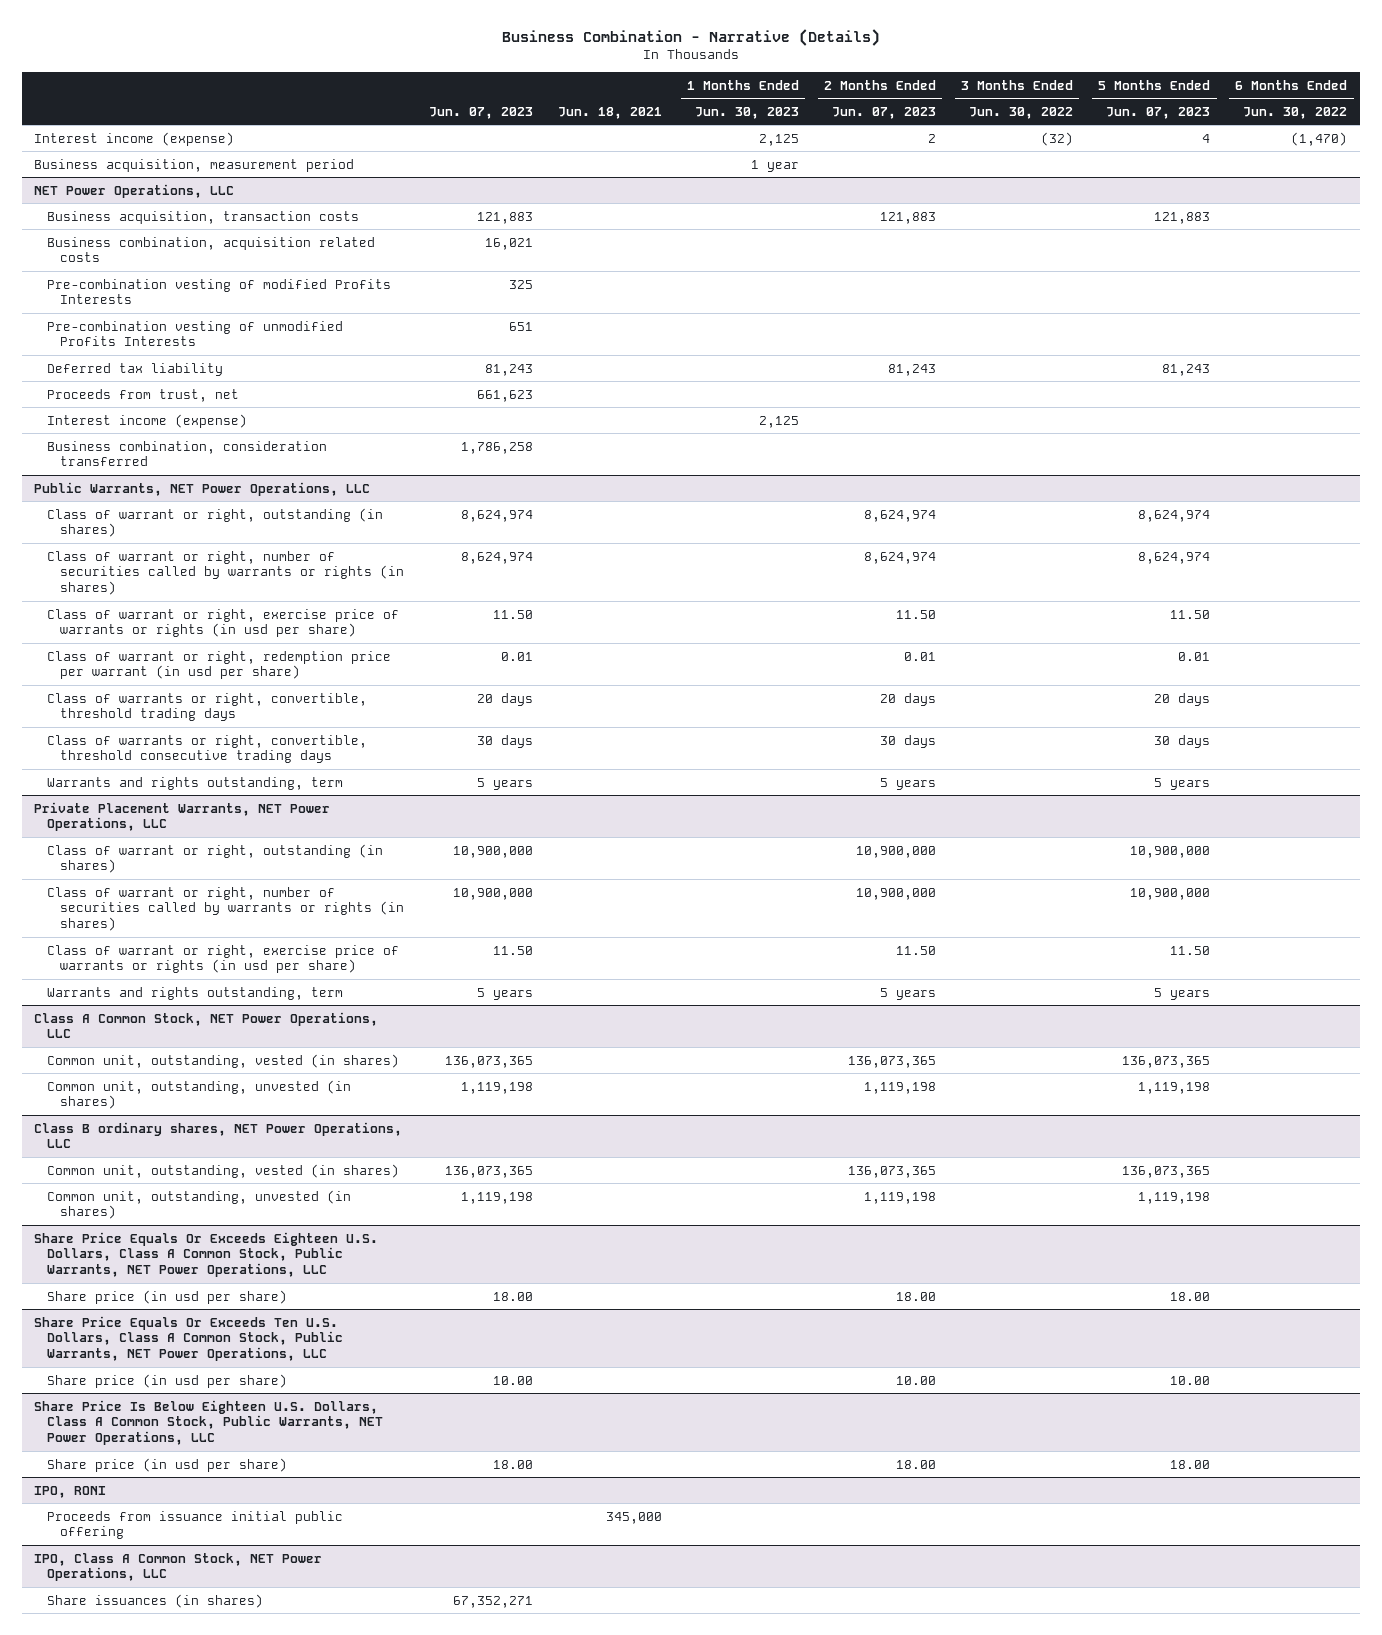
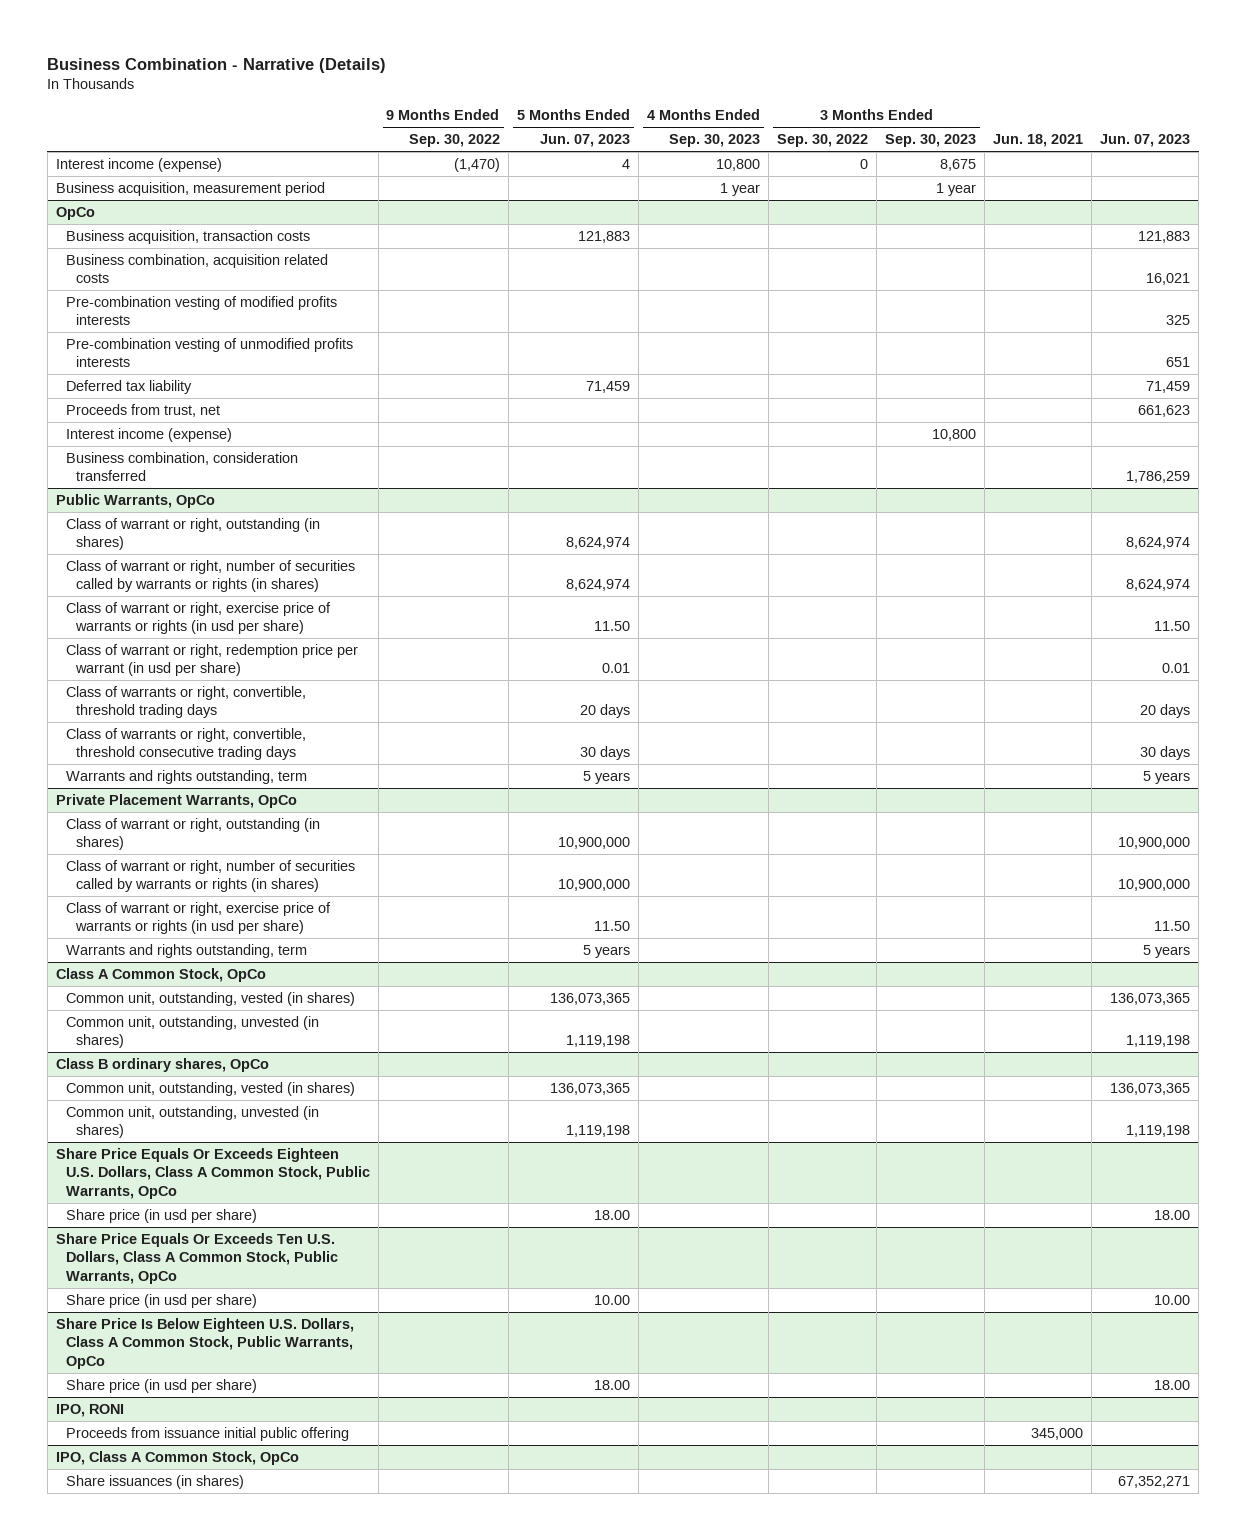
- | Jun. 07, 2023 | Jun. 18, 2021 | 1 Months Ended Jun. 30, 2023 | 2 Months Ended Jun. 07, 2023 | 3 Months Ended Jun. 30, 2022 | 5 Months Ended Jun. 07, 2023 | 6 Months Ended Jun. 30, 2022
+ | 9 Months Ended Sep. 30, 2022 | 5 Months Ended Jun. 07, 2023 | 4 Months Ended Sep. 30, 2023 | 3 Months Ended Sep. 30, 2022 | 3 Months Ended Sep. 30, 2023 | Jun. 18, 2021 | Jun. 07, 2023
- NET Power Operations, LLC
+ OpCo
- Pre-combination vesting of modified Profits Interests | 325 | | | | | |
- Pre-combination vesting of unmodified Profits Interests | 651 | | | | | |
- Deferred tax liability | 81,243 | | | 81,243 | | 81,243 |
+ Pre-combination vesting of modified profits interests | | | | | | | 325
+ Pre-combination vesting of unmodified profits interests | | | | | | | 651
+ Deferred tax liability | | 71,459 | | | | | 71,459
- Business combination, consideration transferred | 1,786,258 | | | | | |
- Public Warrants, NET Power Operations, LLC
+ Business combination, consideration transferred | | | | | | | 1,786,259
+ Public Warrants, OpCo
- Private Placement Warrants, NET Power Operations, LLC
+ Private Placement Warrants, OpCo
- Class A Common Stock, NET Power Operations, LLC
+ Class A Common Stock, OpCo
- Class B ordinary shares, NET Power Operations, LLC
+ Class B ordinary shares, OpCo
- Share Price Equals Or Exceeds Eighteen U.S. Dollars, Class A Common Stock, Public Warrants, NET Power Operations, LLC
+ Share Price Equals Or Exceeds Eighteen U.S. Dollars, Class A Common Stock, Public Warrants, OpCo
- Share Price Equals Or Exceeds Ten U.S. Dollars, Class A Common Stock, Public Warrants, NET Power Operations, LLC
+ Share Price Equals Or Exceeds Ten U.S. Dollars, Class A Common Stock, Public Warrants, OpCo
- Share Price Is Below Eighteen U.S. Dollars, Class A Common Stock, Public Warrants, NET Power Operations, LLC
+ Share Price Is Below Eighteen U.S. Dollars, Class A Common Stock, Public Warrants, OpCo
- IPO, Class A Common Stock, NET Power Operations, LLC
+ IPO, Class A Common Stock, OpCo

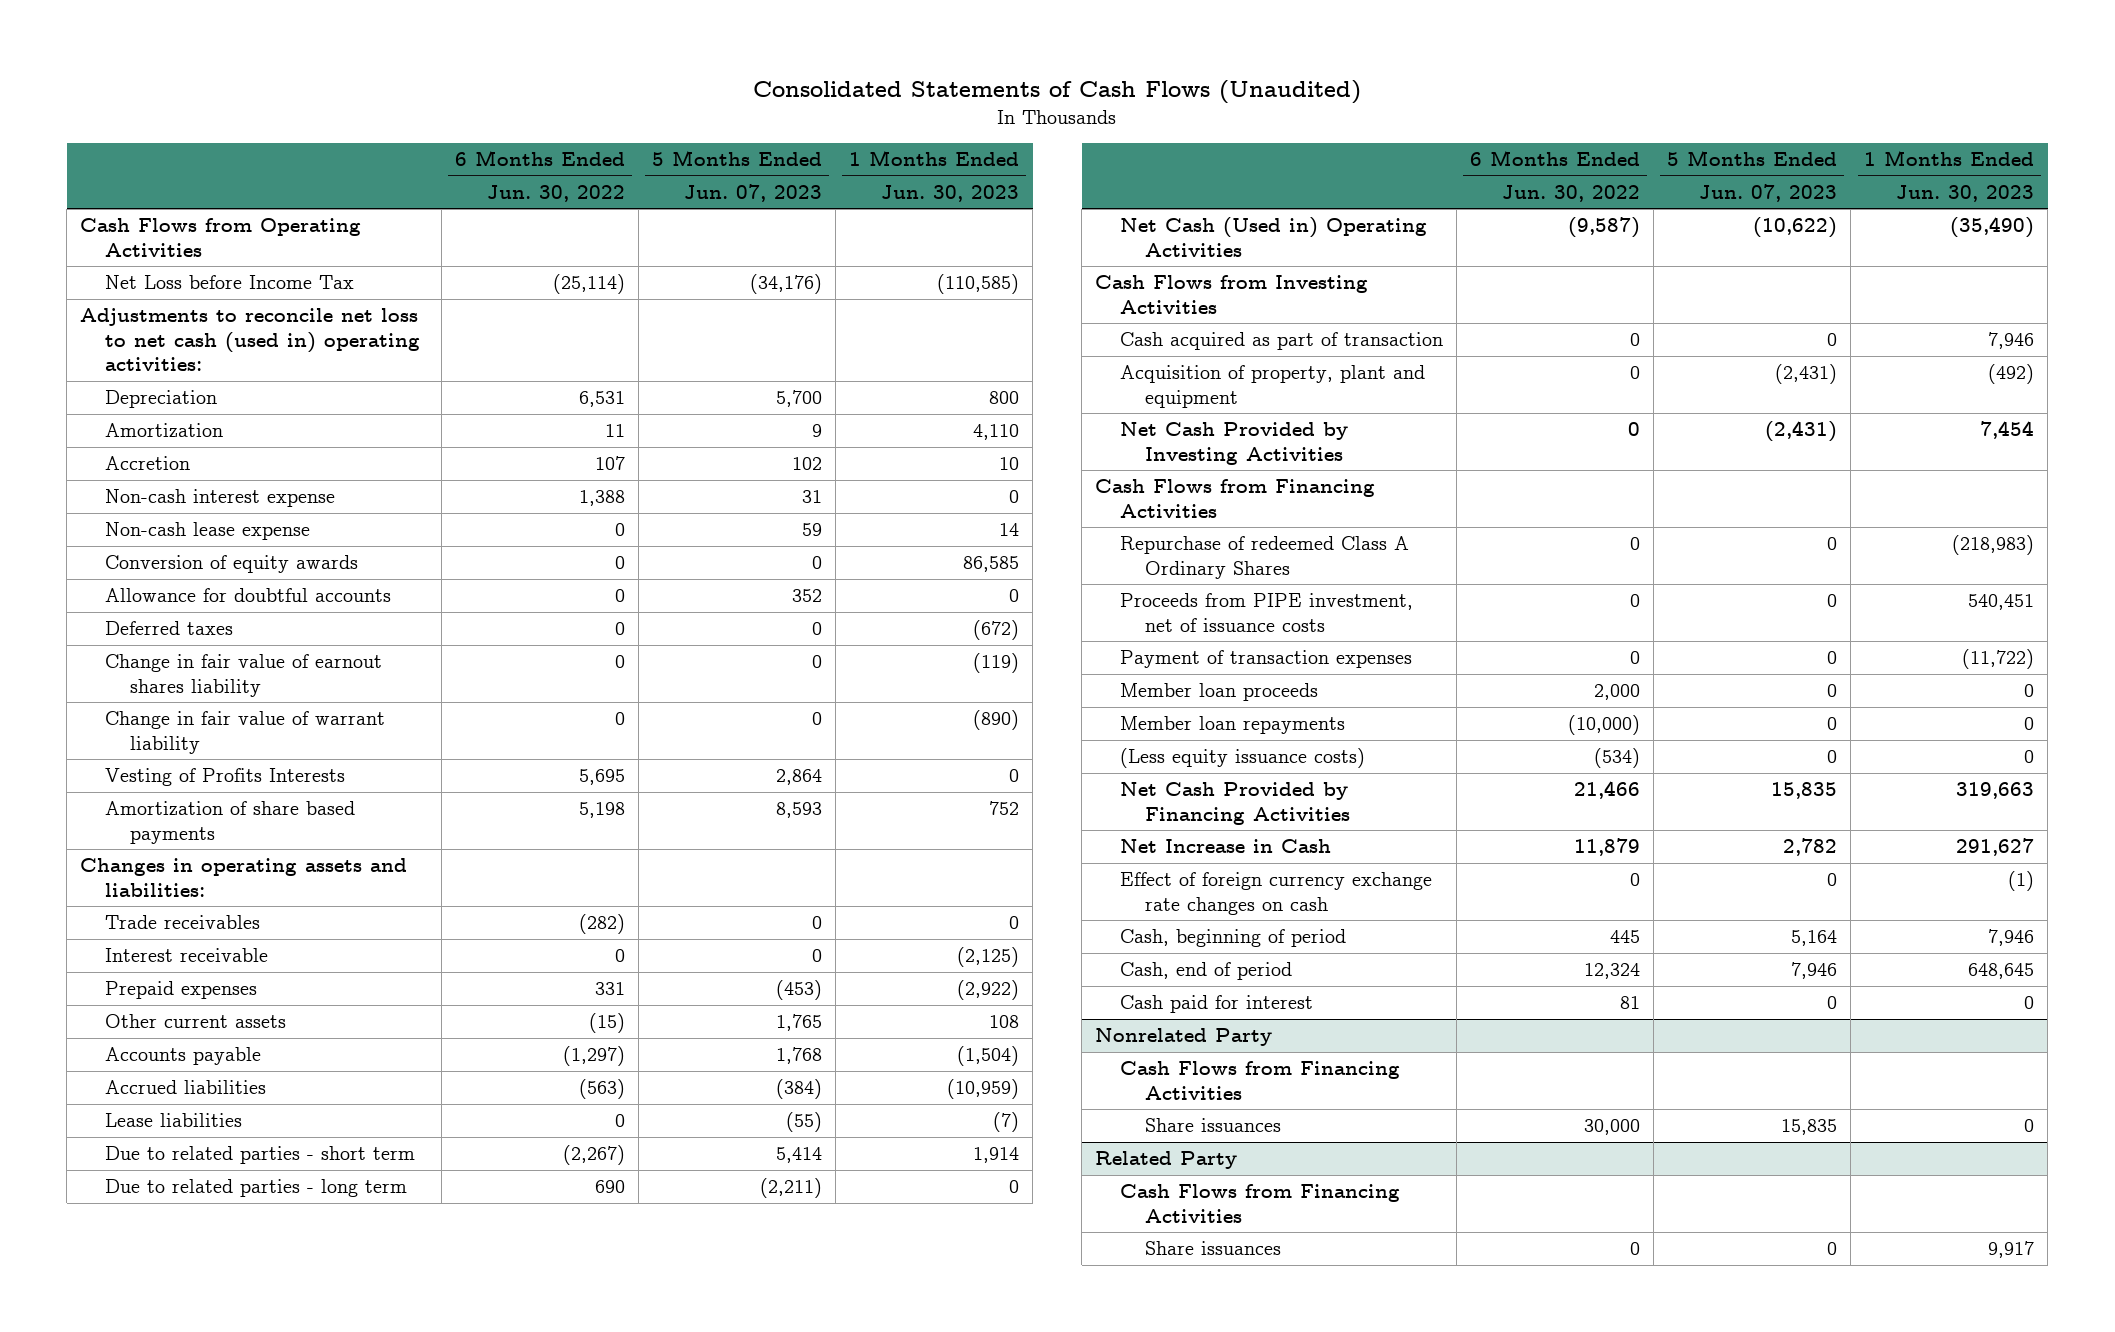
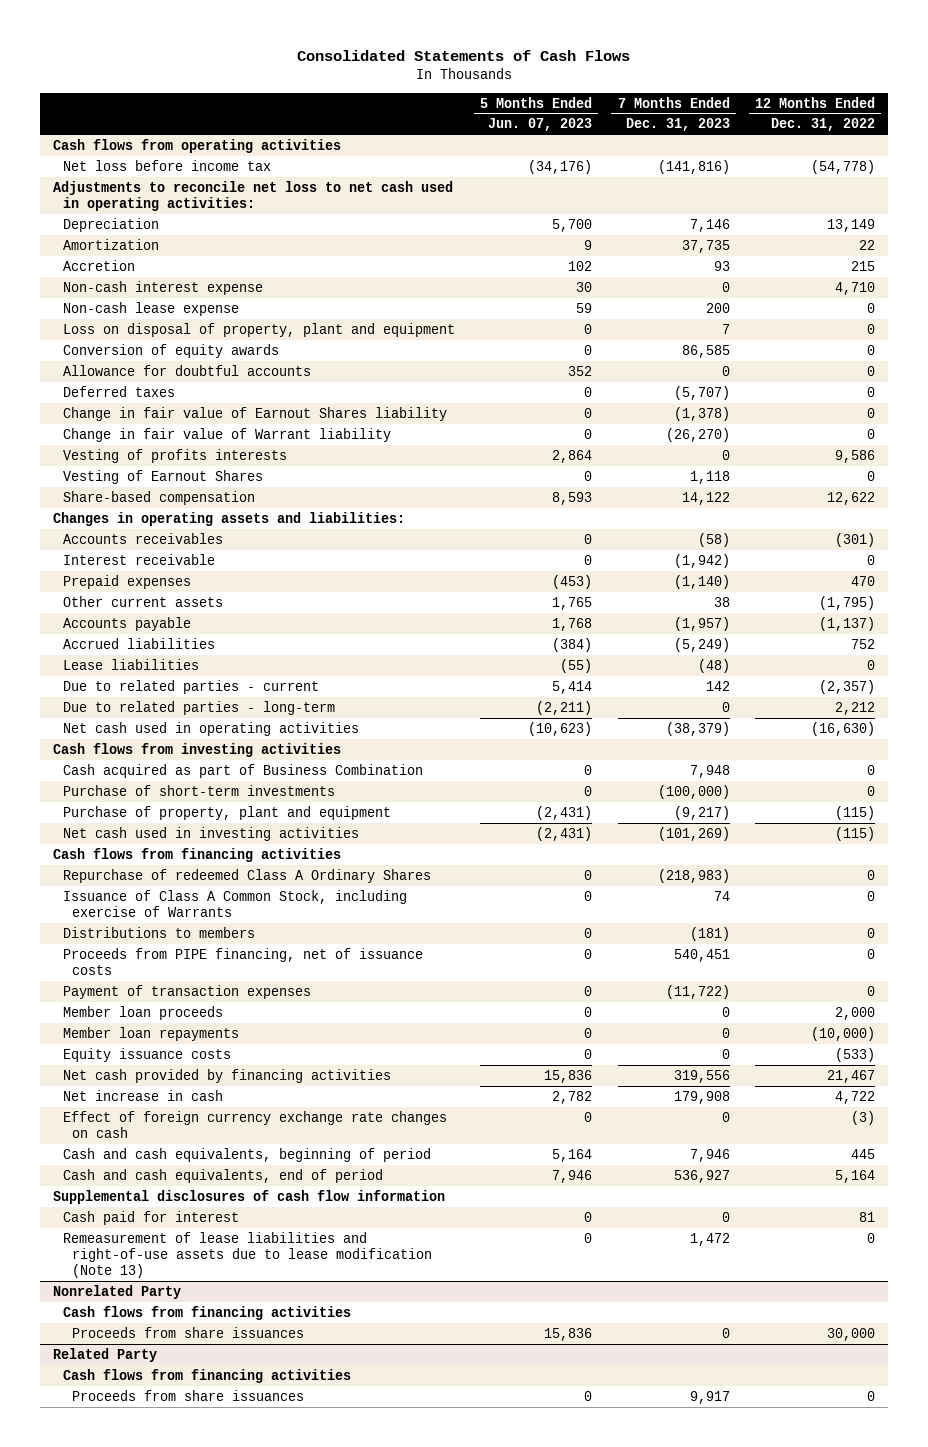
- Consolidated Statements of Cash Flows (Unaudited)
+ Consolidated Statements of Cash Flows
- | 6 Months Ended Jun. 30, 2022 | 5 Months Ended Jun. 07, 2023 | 1 Months Ended Jun. 30, 2023
+ | 5 Months Ended Jun. 07, 2023 | 7 Months Ended Dec. 31, 2023 | 12 Months Ended Dec. 31, 2022
- Cash Flows from Operating Activities
- Net Loss before Income Tax | (25,114) | (34,176) | (110,585)
- Adjustments to reconcile net loss to net cash (used in) operating activities:
+ Cash flows from operating activities
+ Net loss before income tax | (34,176) | (141,816) | (54,778)
+ Adjustments to reconcile net loss to net cash used in operating activities:
- Non-cash interest expense | 1,388 | 31 | 0
+ Non-cash interest expense | 30 | 0 | 4,710
+ Loss on disposal of property, plant and equipment | 0 | 7 | 0
- Change in fair value of earnout shares liability | 0 | 0 | (119)
- Change in fair value of warrant liability | 0 | 0 | (890)
- Vesting of Profits Interests | 5,695 | 2,864 | 0
- Amortization of share based payments | 5,198 | 8,593 | 752
+ Change in fair value of Earnout Shares liability | 0 | (1,378) | 0
+ Change in fair value of Warrant liability | 0 | (26,270) | 0
+ Vesting of profits interests | 2,864 | 0 | 9,586
+ Vesting of Earnout Shares | 0 | 1,118 | 0
+ Share-based compensation | 8,593 | 14,122 | 12,622
- Trade receivables | (282) | 0 | 0
+ Accounts receivables | 0 | (58) | (301)
- Due to related parties - short term | (2,267) | 5,414 | 1,914
- Due to related parties - long term | 690 | (2,211) | 0
- Net Cash (Used in) Operating Activities | (9,587) | (10,622) | (35,490)
- Cash Flows from Investing Activities
- Cash acquired as part of transaction | 0 | 0 | 7,946
- Acquisition of property, plant and equipment | 0 | (2,431) | (492)
- Net Cash Provided by Investing Activities | 0 | (2,431) | 7,454
- Cash Flows from Financing Activities
+ Due to related parties - current | 5,414 | 142 | (2,357)
+ Due to related parties - long-term | (2,211) | 0 | 2,212
+ Net cash used in operating activities | (10,623) | (38,379) | (16,630)
+ Cash flows from investing activities
+ Cash acquired as part of Business Combination | 0 | 7,948 | 0
+ Purchase of short-term investments | 0 | (100,000) | 0
+ Purchase of property, plant and equipment | (2,431) | (9,217) | (115)
+ Net cash used in investing activities | (2,431) | (101,269) | (115)
+ Cash flows from financing activities
- Proceeds from PIPE investment, net of issuance costs | 0 | 0 | 540,451
+ Issuance of Class A Common Stock, including exercise of Warrants | 0 | 74 | 0
+ Distributions to members | 0 | (181) | 0
+ Proceeds from PIPE financing, net of issuance costs | 0 | 540,451 | 0
- (Less equity issuance costs) | (534) | 0 | 0
- Net Cash Provided by Financing Activities | 21,466 | 15,835 | 319,663
- Net Increase in Cash | 11,879 | 2,782 | 291,627
+ Equity issuance costs | 0 | 0 | (533)
+ Net cash provided by financing activities | 15,836 | 319,556 | 21,467
+ Net increase in cash | 2,782 | 179,908 | 4,722
- Cash, beginning of period | 445 | 5,164 | 7,946
- Cash, end of period | 12,324 | 7,946 | 648,645
+ Cash and cash equivalents, beginning of period | 5,164 | 7,946 | 445
+ Cash and cash equivalents, end of period | 7,946 | 536,927 | 5,164
+ Supplemental disclosures of cash flow information
+ Remeasurement of lease liabilities and right-of-use assets due to lease modification (Note 13) | 0 | 1,472 | 0
@ Nonrelated Party
- Cash Flows from Financing Activities
- Share issuances | 30,000 | 15,835 | 0
+ Cash flows from financing activities
+ Proceeds from share issuances | 15,836 | 0 | 30,000
@ Related Party
- Cash Flows from Financing Activities
- Share issuances | 0 | 0 | 9,917
+ Cash flows from financing activities
+ Proceeds from share issuances | 0 | 9,917 | 0

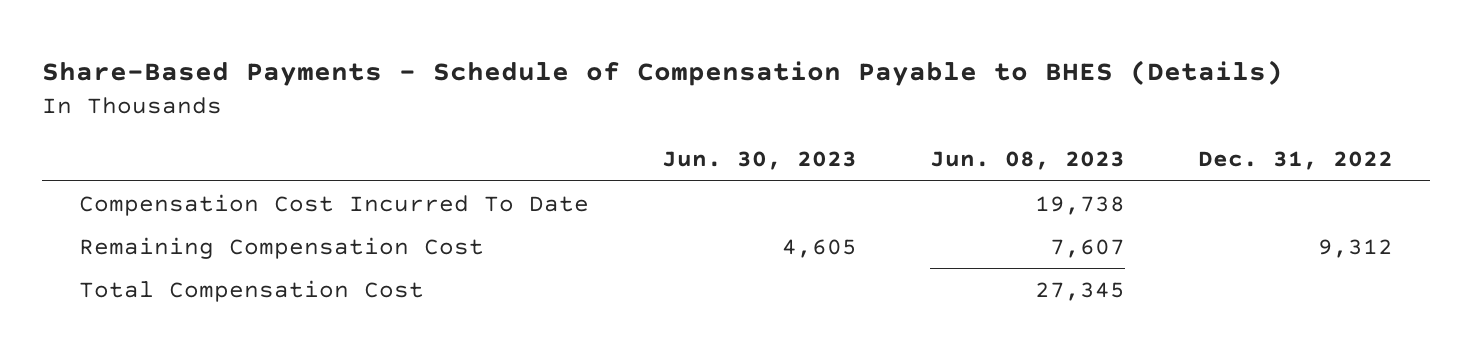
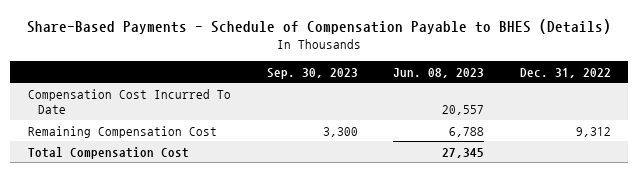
- | Jun. 30, 2023 | Jun. 08, 2023 | Dec. 31, 2022
+ | Sep. 30, 2023 | Jun. 08, 2023 | Dec. 31, 2022
- Compensation Cost Incurred To Date | | 19,738 |
- Remaining Compensation Cost | 4,605 | 7,607 | 9,312
+ Compensation Cost Incurred To Date | | 20,557 |
+ Remaining Compensation Cost | 3,300 | 6,788 | 9,312

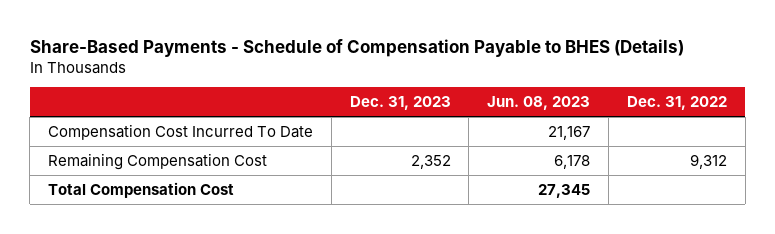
- | Sep. 30, 2023 | Jun. 08, 2023 | Dec. 31, 2022
+ | Dec. 31, 2023 | Jun. 08, 2023 | Dec. 31, 2022
- Compensation Cost Incurred To Date | | 20,557 |
- Remaining Compensation Cost | 3,300 | 6,788 | 9,312
+ Compensation Cost Incurred To Date | | 21,167 |
+ Remaining Compensation Cost | 2,352 | 6,178 | 9,312

